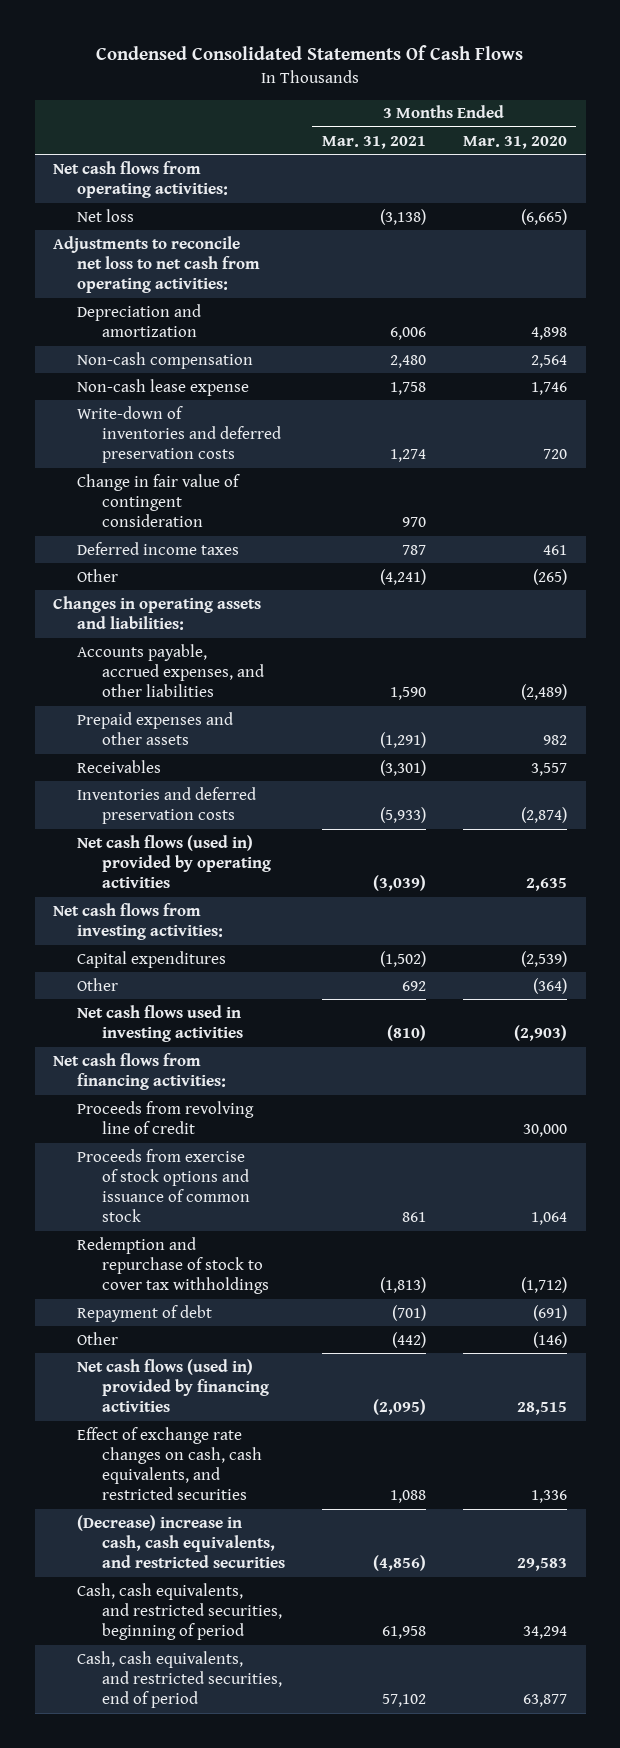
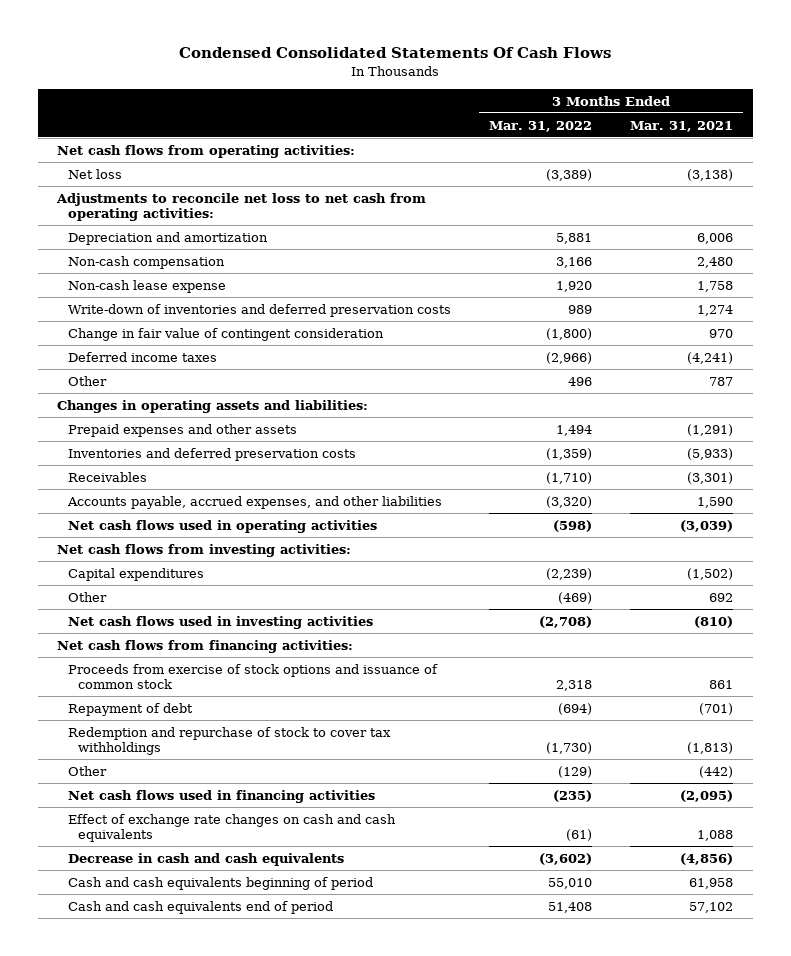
- | 3 Months Ended Mar. 31, 2021 | 3 Months Ended Mar. 31, 2020
+ | 3 Months Ended Mar. 31, 2022 | 3 Months Ended Mar. 31, 2021
- Deferred income taxes | 787 | 461
- Other | (4,241) | (265)
+ Deferred income taxes | (2,966) | (4,241)
+ Other | 496 | 787
- Net cash flows (used in) provided by operating activities | (3,039) | 2,635
moved down: Receivables | (1,710) | (3,301)
moved down: Accounts payable, accrued expenses, and other liabilities | (3,320) | 1,590
+ Net cash flows used in operating activities | (598) | (3,039)
- Proceeds from revolving line of credit | | 30,000
moved down: Redemption and repurchase of stock to cover tax withholdings | (1,730) | (1,813)
- Net cash flows (used in) provided by financing activities | (2,095) | 28,515
- Effect of exchange rate changes on cash, cash equivalents, and restricted securities | 1,088 | 1,336
- (Decrease) increase in cash, cash equivalents, and restricted securities | (4,856) | 29,583
- Cash, cash equivalents, and restricted securities, beginning of period | 61,958 | 34,294
- Cash, cash equivalents, and restricted securities, end of period | 57,102 | 63,877
+ Net cash flows used in financing activities | (235) | (2,095)
+ Effect of exchange rate changes on cash and cash equivalents | (61) | 1,088
+ Decrease in cash and cash equivalents | (3,602) | (4,856)
+ Cash and cash equivalents beginning of period | 55,010 | 61,958
+ Cash and cash equivalents end of period | 51,408 | 57,102

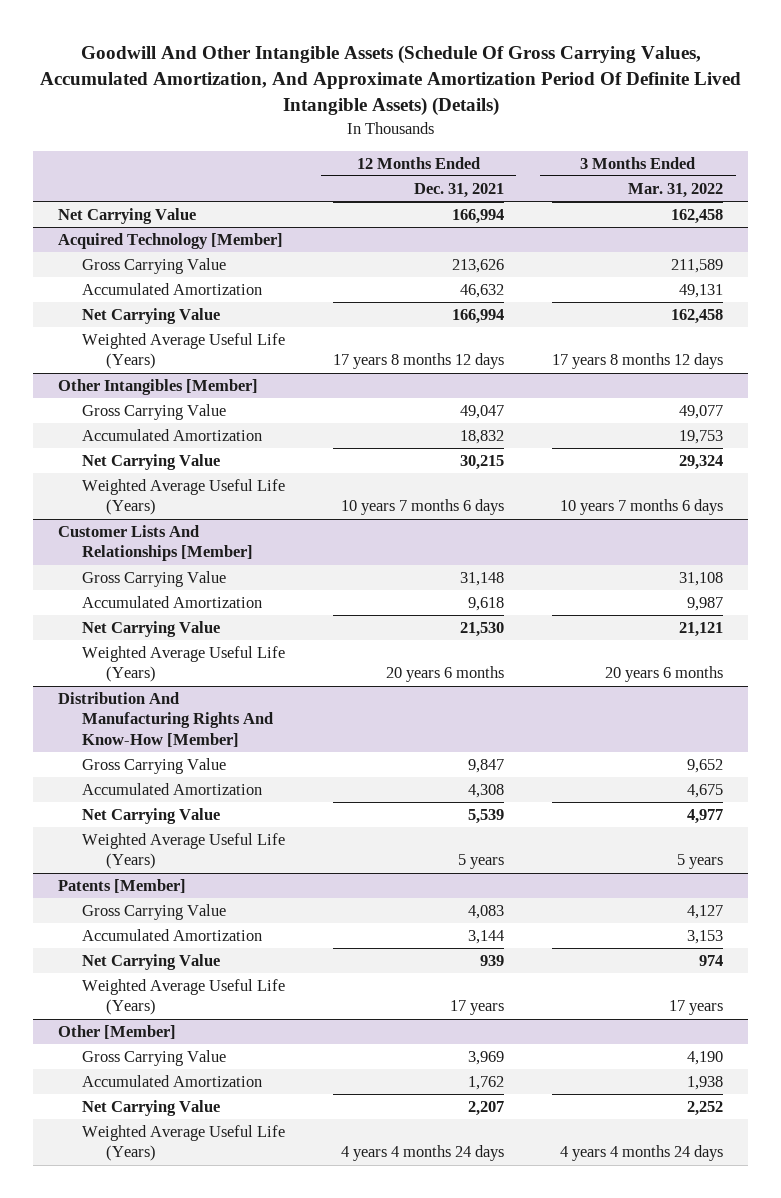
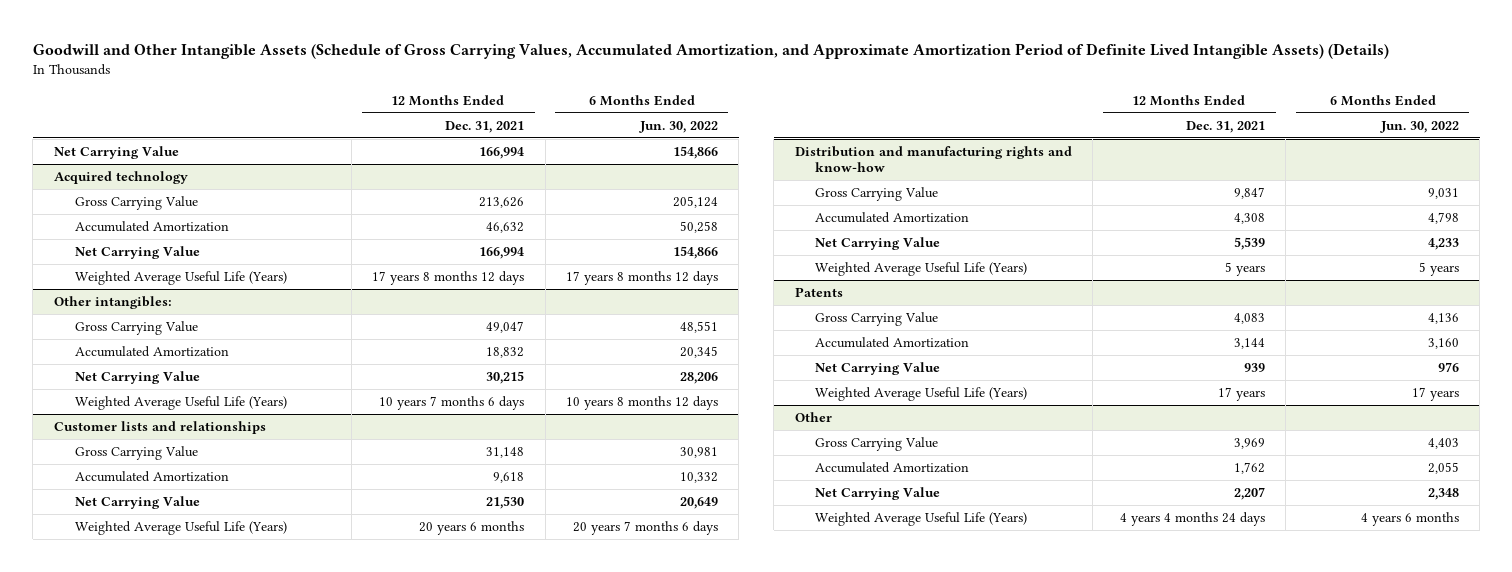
- Goodwill And Other Intangible Assets (Schedule Of Gross Carrying Values, Accumulated Amortization, And Approximate Amortization Period Of Definite Lived Intangible Assets) (Details)
+ Goodwill and Other Intangible Assets (Schedule of Gross Carrying Values, Accumulated Amortization, and Approximate Amortization Period of Definite Lived Intangible Assets) (Details)
- | 12 Months Ended Dec. 31, 2021 | 3 Months Ended Mar. 31, 2022
+ | 12 Months Ended Dec. 31, 2021 | 6 Months Ended Jun. 30, 2022
- Acquired Technology [Member]
+ Acquired technology
- Other Intangibles [Member]
+ Other intangibles:
- Customer Lists And Relationships [Member]
+ Customer lists and relationships
- Distribution And Manufacturing Rights And Know-How [Member]
+ Distribution and manufacturing rights and know-how
- Patents [Member]
+ Patents
- Other [Member]
+ Other

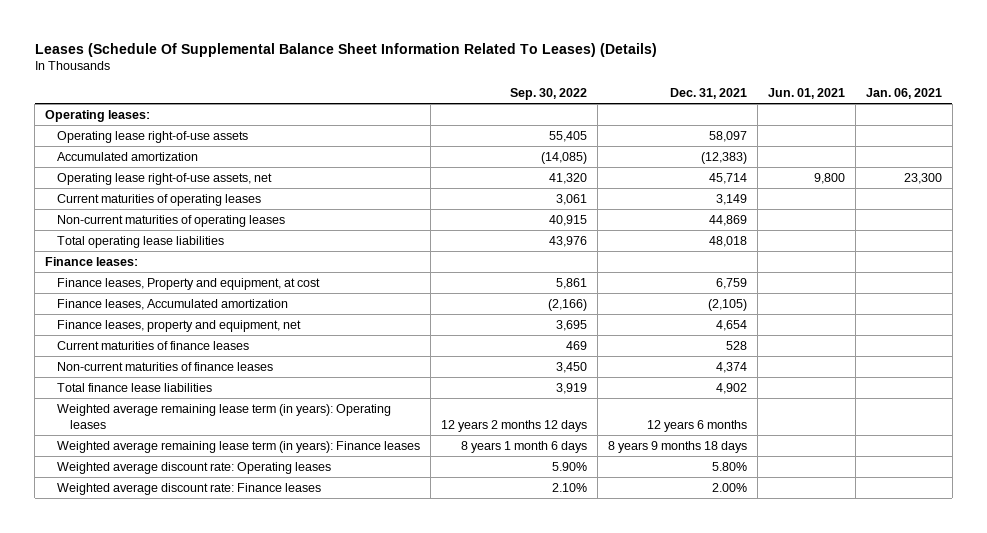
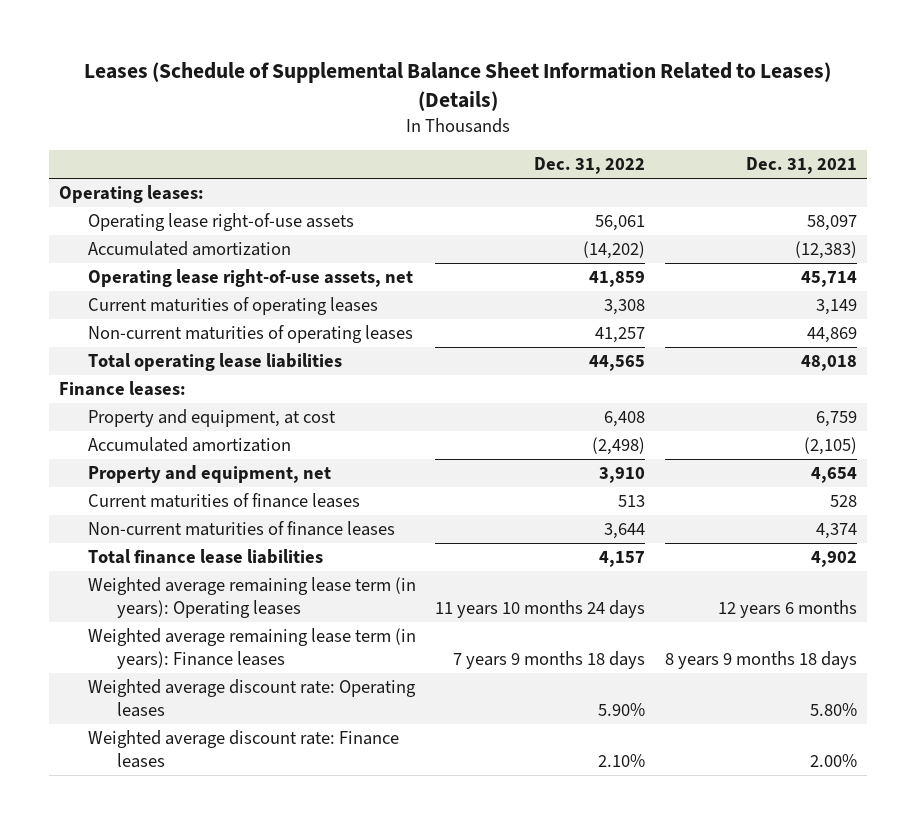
- Leases (Schedule Of Supplemental Balance Sheet Information Related To Leases) (Details)
+ Leases (Schedule of Supplemental Balance Sheet Information Related to Leases) (Details)
- | Sep. 30, 2022 | Dec. 31, 2021 | Jun. 01, 2021 | Jan. 06, 2021
+ | Dec. 31, 2022 | Dec. 31, 2021
- Finance leases, Property and equipment, at cost | 5,861 | 6,759 | |
- Finance leases, Accumulated amortization | (2,166) | (2,105) | |
- Finance leases, property and equipment, net | 3,695 | 4,654 | |
+ Property and equipment, at cost | 6,408 | 6,759
+ Accumulated amortization | (2,498) | (2,105)
+ Property and equipment, net | 3,910 | 4,654

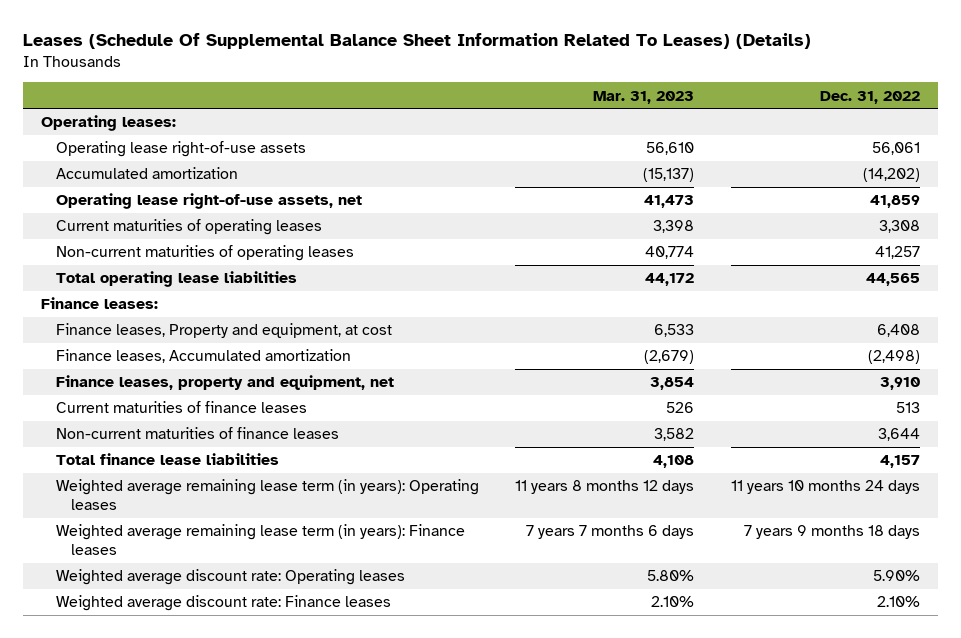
- Leases (Schedule of Supplemental Balance Sheet Information Related to Leases) (Details)
+ Leases (Schedule Of Supplemental Balance Sheet Information Related To Leases) (Details)
- | Dec. 31, 2022 | Dec. 31, 2021
+ | Mar. 31, 2023 | Dec. 31, 2022
- Property and equipment, at cost | 6,408 | 6,759
- Accumulated amortization | (2,498) | (2,105)
- Property and equipment, net | 3,910 | 4,654
+ Finance leases, Property and equipment, at cost | 6,533 | 6,408
+ Finance leases, Accumulated amortization | (2,679) | (2,498)
+ Finance leases, property and equipment, net | 3,854 | 3,910

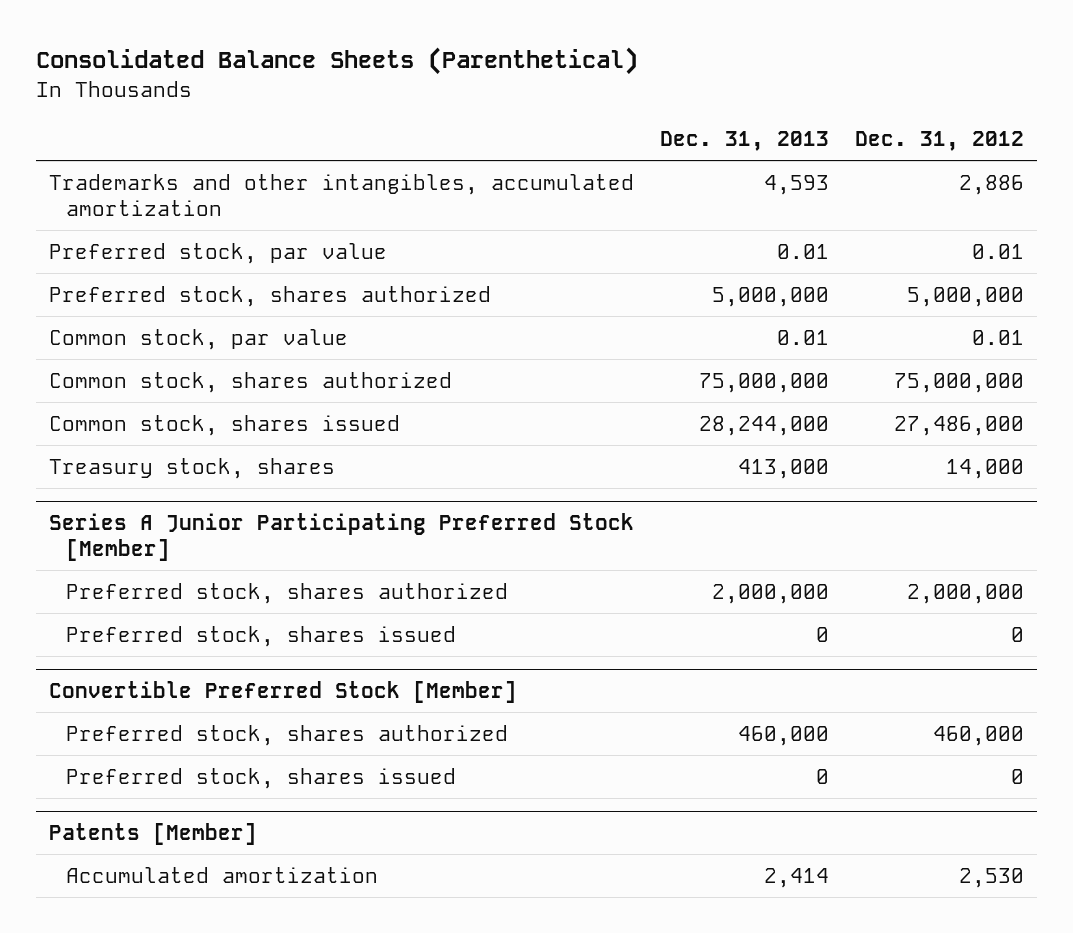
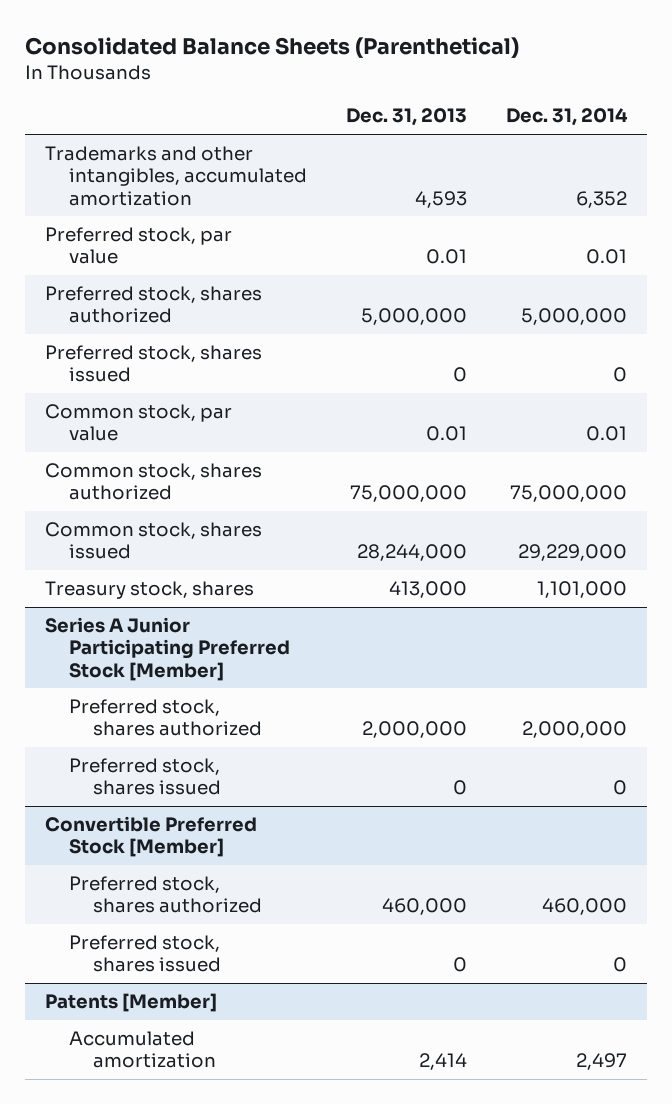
- | Dec. 31, 2013 | Dec. 31, 2012
+ | Dec. 31, 2013 | Dec. 31, 2014
+ Preferred stock, shares issued | 0 | 0

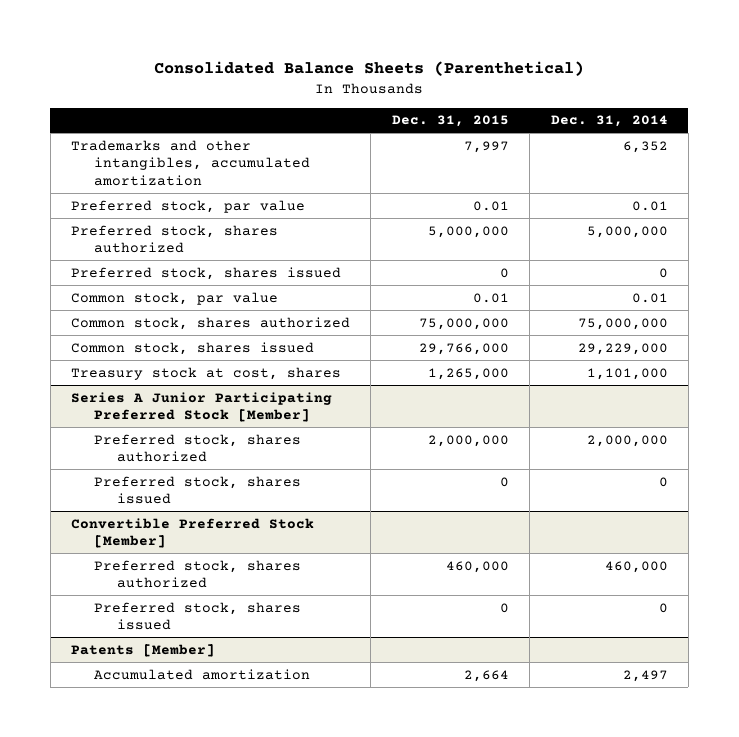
- | Dec. 31, 2013 | Dec. 31, 2014
+ | Dec. 31, 2015 | Dec. 31, 2014
- Treasury stock, shares | 413,000 | 1,101,000
+ Treasury stock at cost, shares | 1,265,000 | 1,101,000

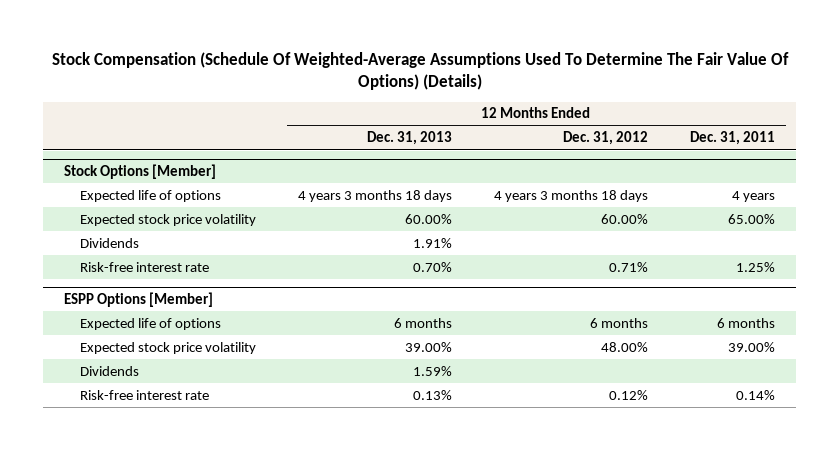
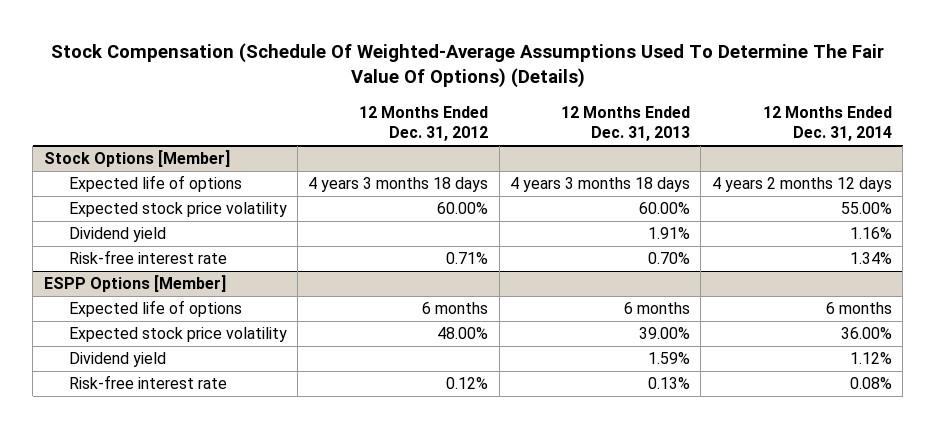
- | 12 Months Ended Dec. 31, 2013 | 12 Months Ended Dec. 31, 2012 | 12 Months Ended Dec. 31, 2011
+ | 12 Months Ended Dec. 31, 2012 | 12 Months Ended Dec. 31, 2013 | 12 Months Ended Dec. 31, 2014
@ Stock Options [Member]
- Dividends | 1.91% | |
+ Dividend yield | | 1.91% | 1.16%
@ ESPP Options [Member]
- Dividends | 1.59% | |
+ Dividend yield | | 1.59% | 1.12%

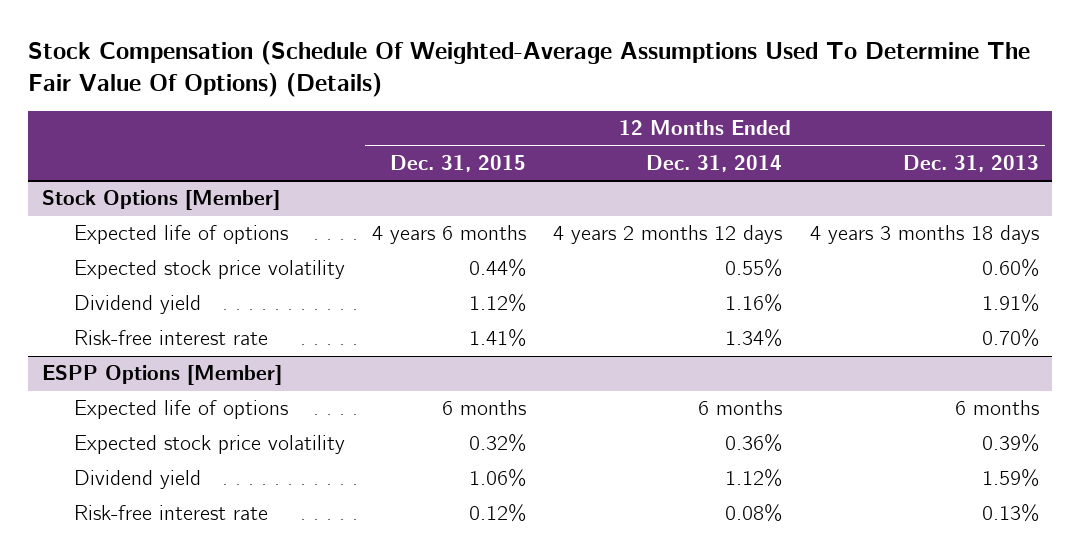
- | 12 Months Ended Dec. 31, 2012 | 12 Months Ended Dec. 31, 2013 | 12 Months Ended Dec. 31, 2014
+ | 12 Months Ended Dec. 31, 2015 | 12 Months Ended Dec. 31, 2014 | 12 Months Ended Dec. 31, 2013
@ Stock Options [Member]
- Expected stock price volatility | 60.00% | 60.00% | 55.00%
+ Expected stock price volatility | 0.44% | 0.55% | 0.60%
@ ESPP Options [Member]
- Expected stock price volatility | 48.00% | 39.00% | 36.00%
+ Expected stock price volatility | 0.32% | 0.36% | 0.39%

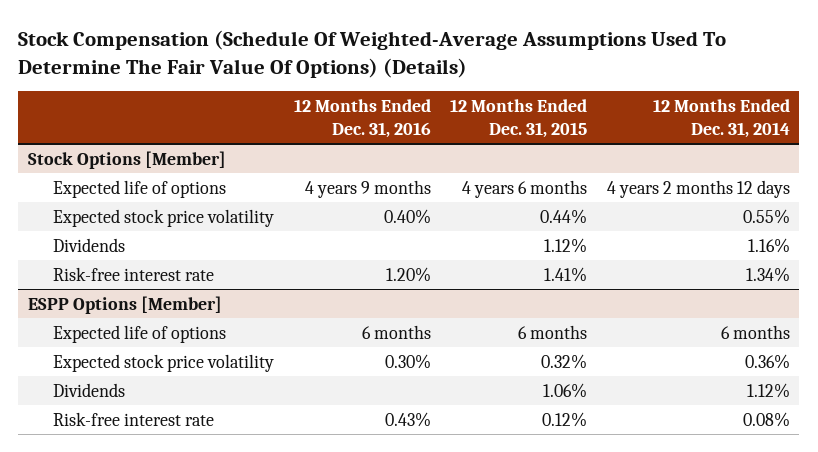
- | 12 Months Ended Dec. 31, 2015 | 12 Months Ended Dec. 31, 2014 | 12 Months Ended Dec. 31, 2013
+ | 12 Months Ended Dec. 31, 2016 | 12 Months Ended Dec. 31, 2015 | 12 Months Ended Dec. 31, 2014
@ Stock Options [Member]
- Dividend yield | 1.12% | 1.16% | 1.91%
+ Dividends | | 1.12% | 1.16%
@ ESPP Options [Member]
- Dividend yield | 1.06% | 1.12% | 1.59%
+ Dividends | | 1.06% | 1.12%

